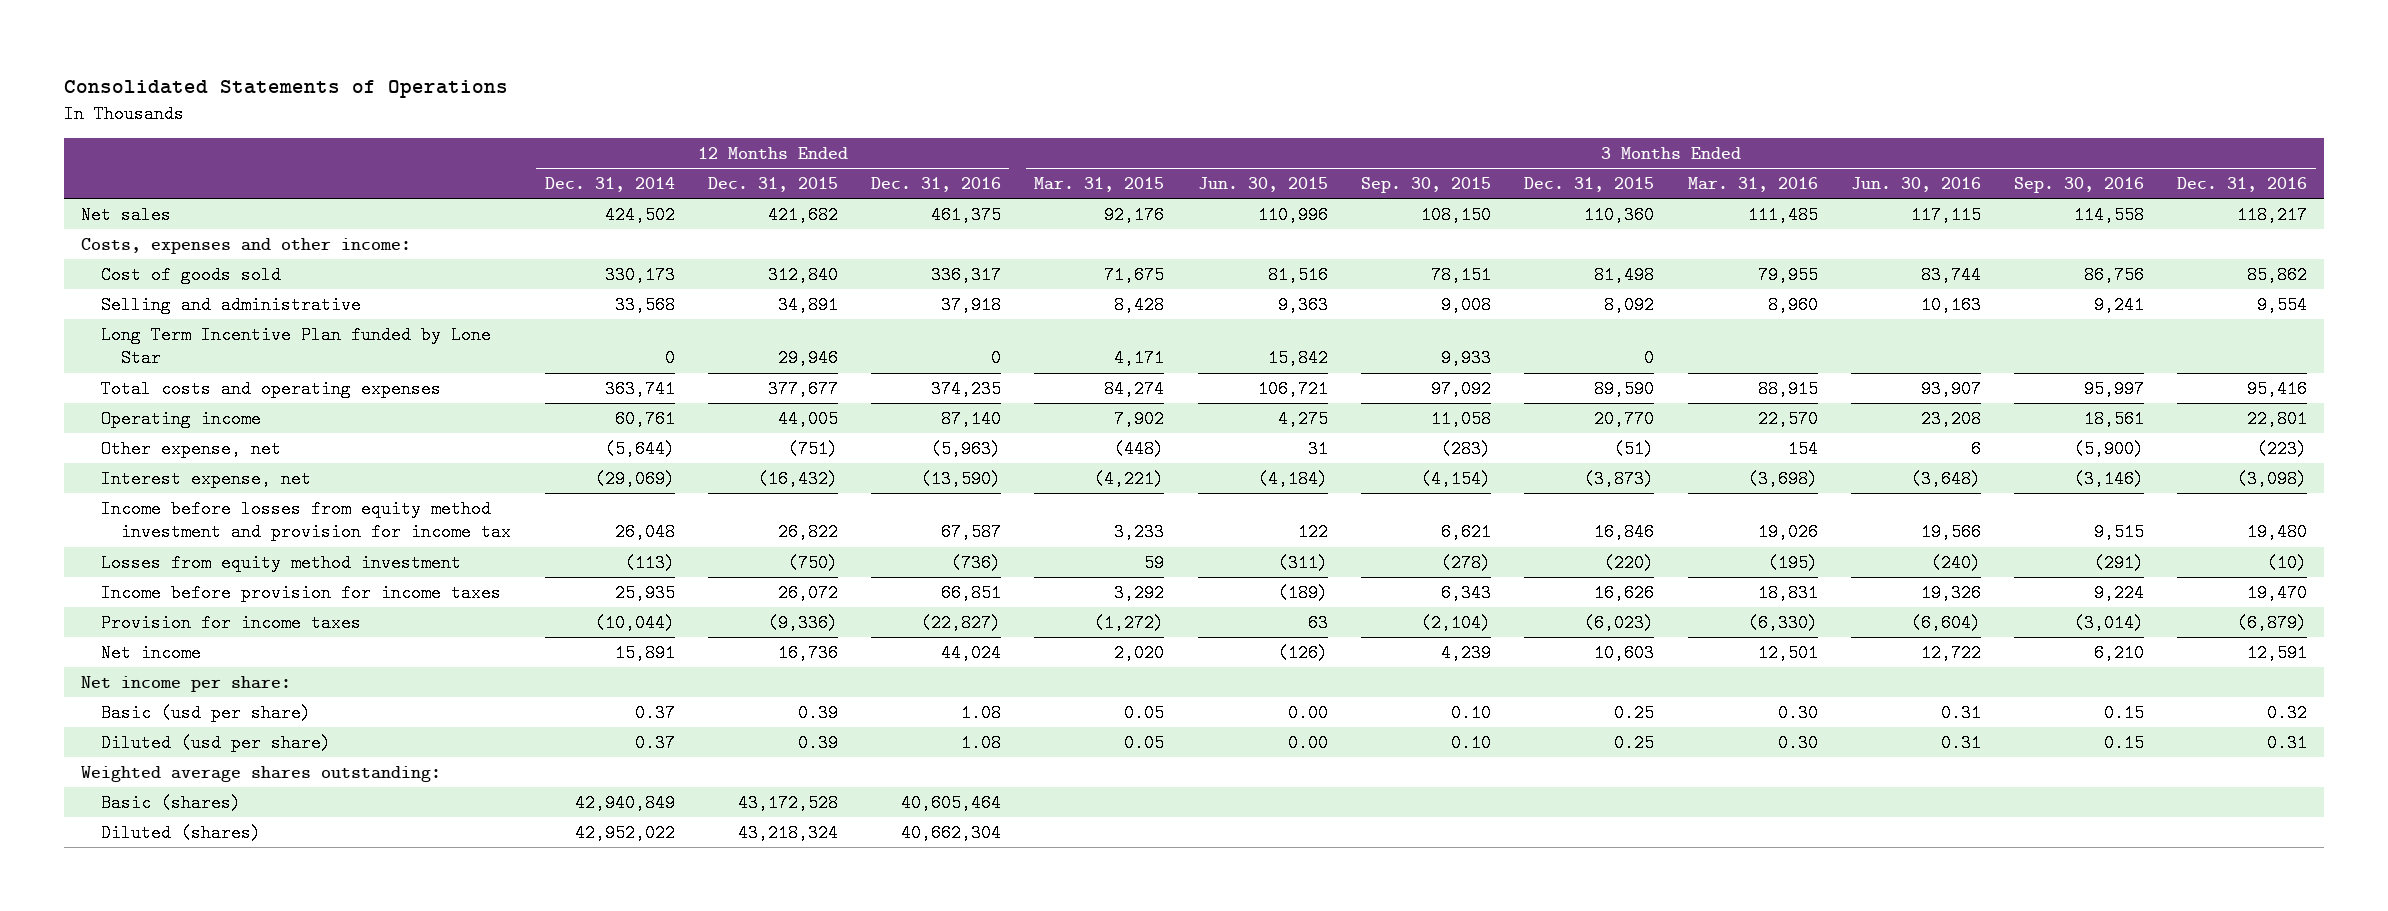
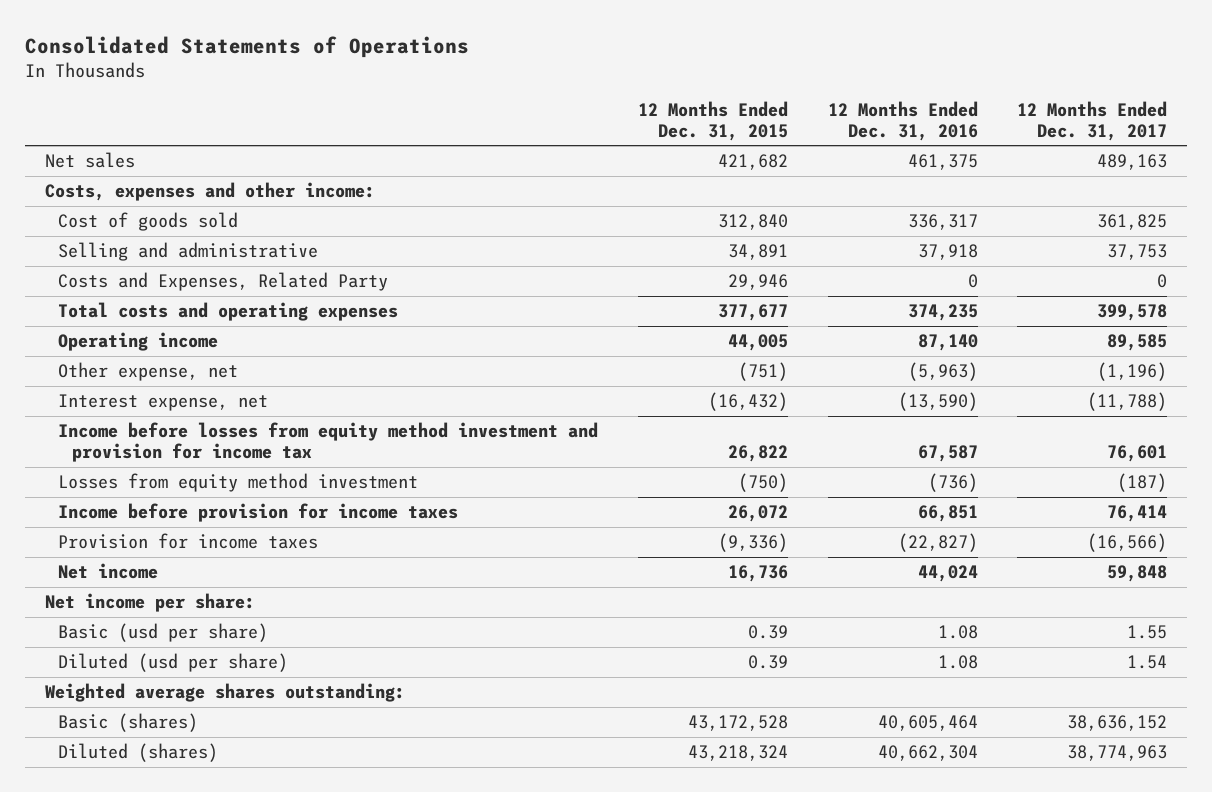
- | 12 Months Ended Dec. 31, 2014 | 12 Months Ended Dec. 31, 2015 | 12 Months Ended Dec. 31, 2016 | 3 Months Ended Mar. 31, 2015 | 3 Months Ended Jun. 30, 2015 | 3 Months Ended Sep. 30, 2015 | 3 Months Ended Dec. 31, 2015 | 3 Months Ended Mar. 31, 2016 | 3 Months Ended Jun. 30, 2016 | 3 Months Ended Sep. 30, 2016 | 3 Months Ended Dec. 31, 2016
+ | 12 Months Ended Dec. 31, 2015 | 12 Months Ended Dec. 31, 2016 | 12 Months Ended Dec. 31, 2017
- Long Term Incentive Plan funded by Lone Star | 0 | 29,946 | 0 | 4,171 | 15,842 | 9,933 | 0 | | | |
+ Costs and Expenses, Related Party | 29,946 | 0 | 0

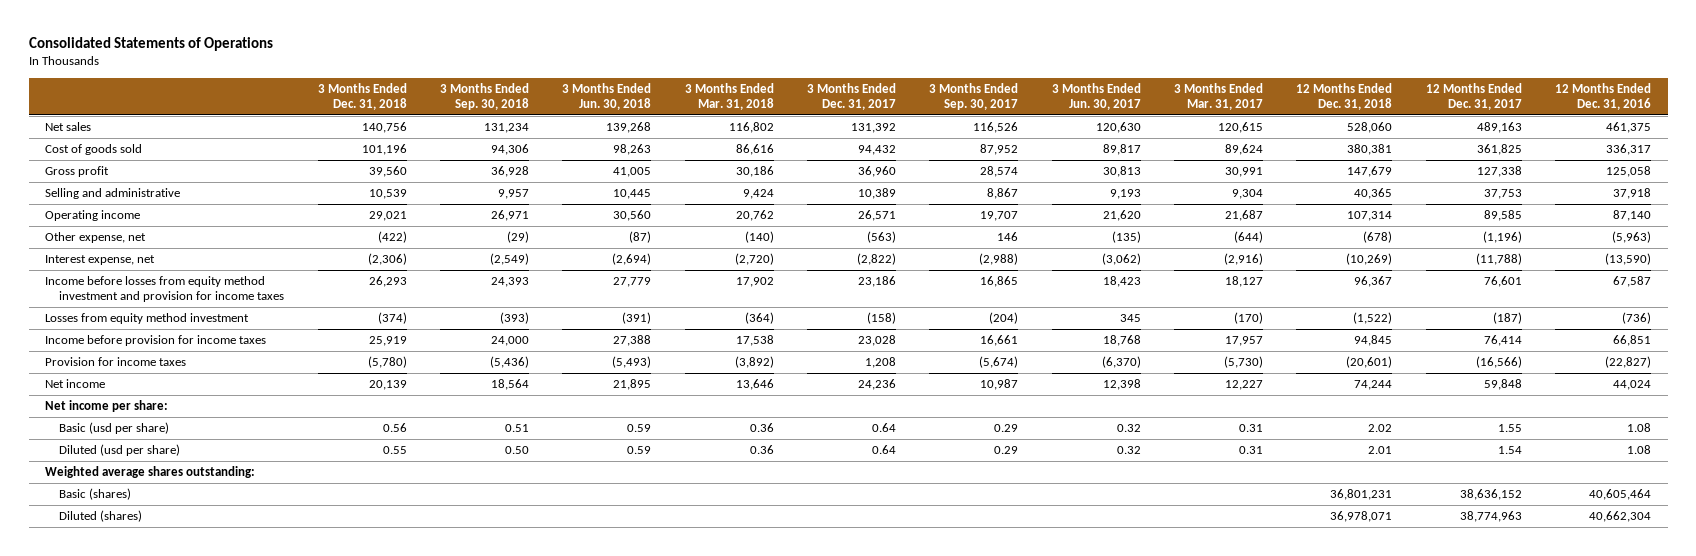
- | 12 Months Ended Dec. 31, 2015 | 12 Months Ended Dec. 31, 2016 | 12 Months Ended Dec. 31, 2017
+ | 3 Months Ended Dec. 31, 2018 | 3 Months Ended Sep. 30, 2018 | 3 Months Ended Jun. 30, 2018 | 3 Months Ended Mar. 31, 2018 | 3 Months Ended Dec. 31, 2017 | 3 Months Ended Sep. 30, 2017 | 3 Months Ended Jun. 30, 2017 | 3 Months Ended Mar. 31, 2017 | 12 Months Ended Dec. 31, 2018 | 12 Months Ended Dec. 31, 2017 | 12 Months Ended Dec. 31, 2016
- Costs, expenses and other income:
+ Gross profit | 39,560 | 36,928 | 41,005 | 30,186 | 36,960 | 28,574 | 30,813 | 30,991 | 147,679 | 127,338 | 125,058
- Costs and Expenses, Related Party | 29,946 | 0 | 0
- Total costs and operating expenses | 377,677 | 374,235 | 399,578
- Income before losses from equity method investment and provision for income tax | 26,822 | 67,587 | 76,601
+ Income before losses from equity method investment and provision for income taxes | 26,293 | 24,393 | 27,779 | 17,902 | 23,186 | 16,865 | 18,423 | 18,127 | 96,367 | 76,601 | 67,587

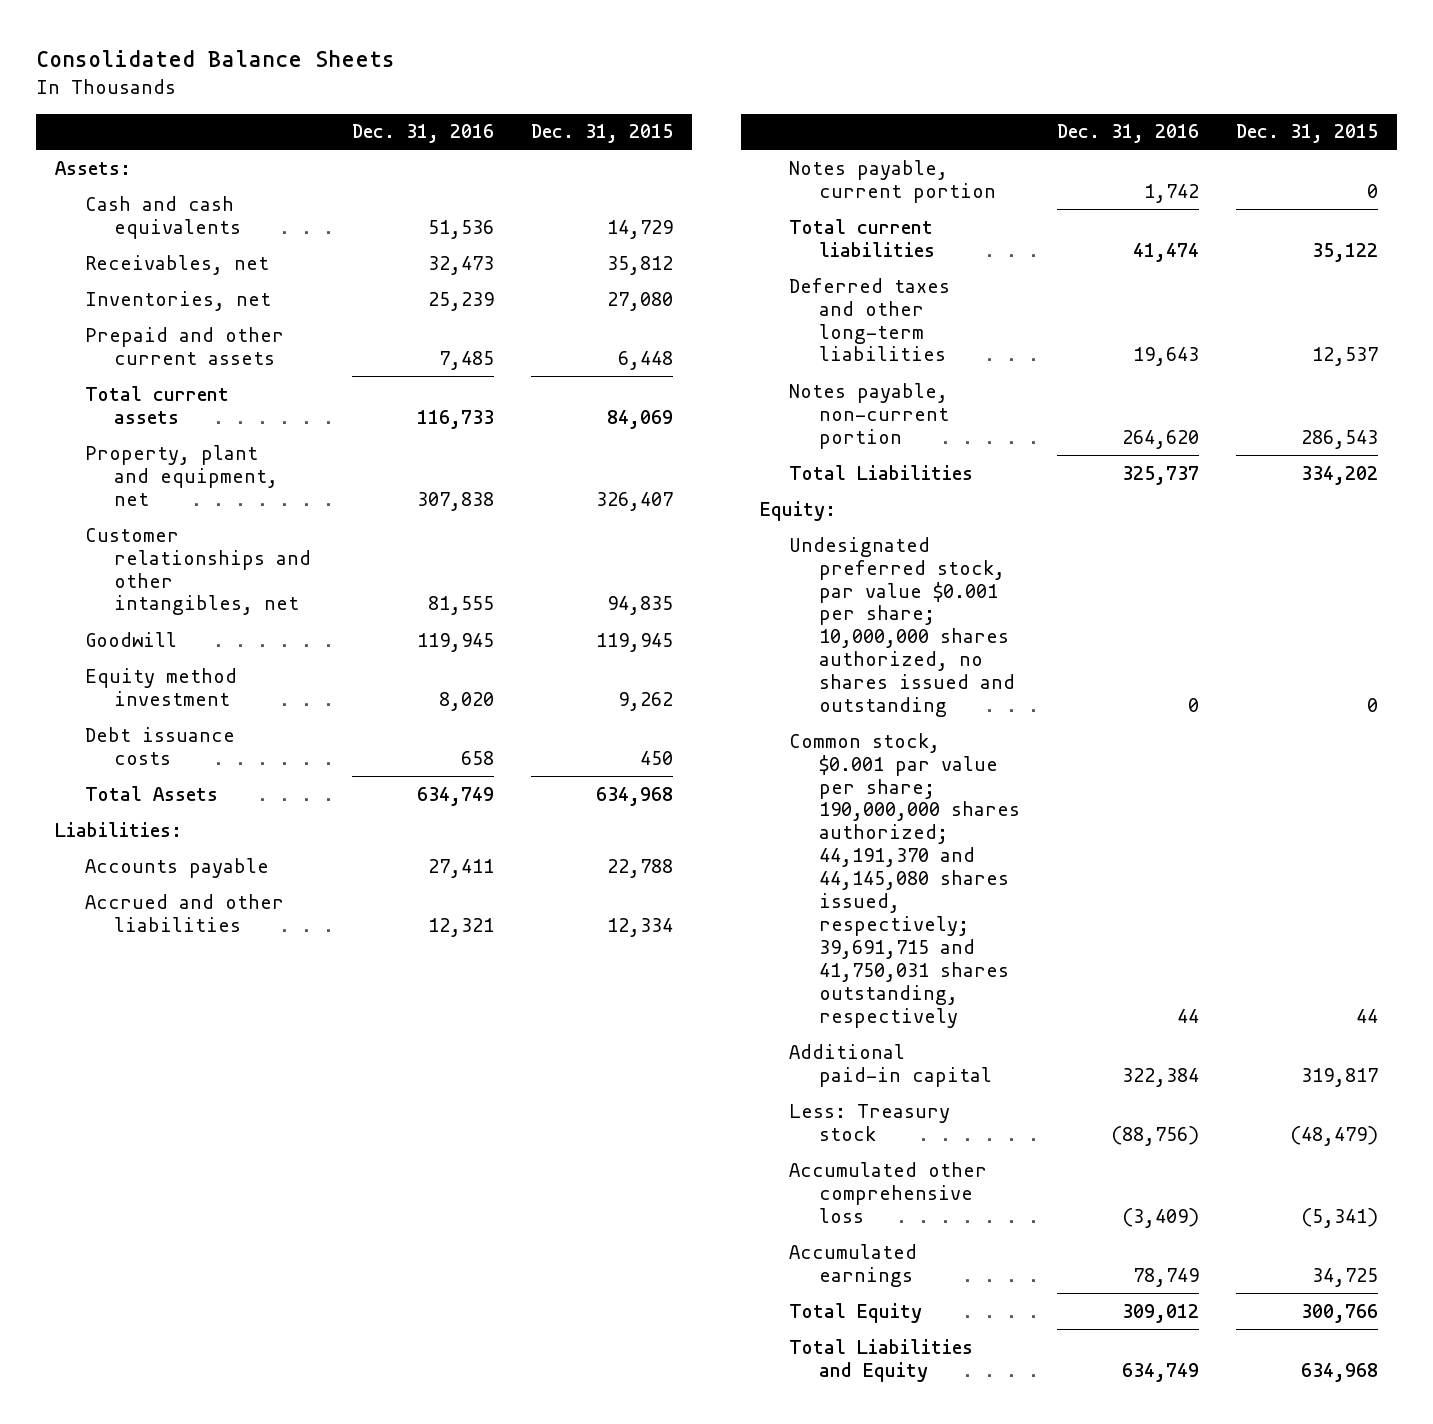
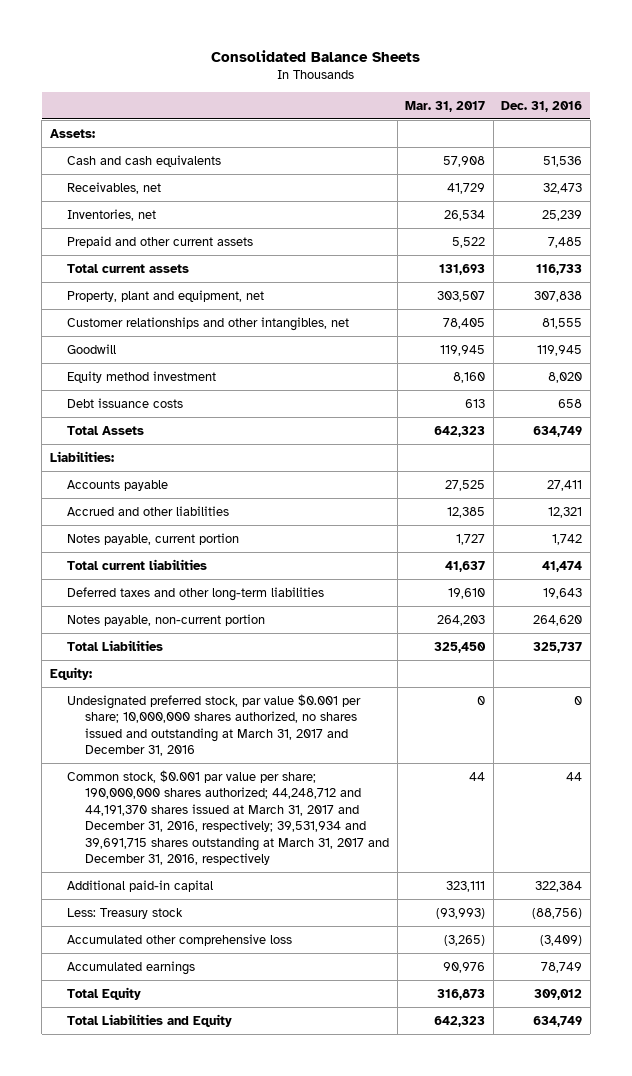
- | Dec. 31, 2016 | Dec. 31, 2015
+ | Mar. 31, 2017 | Dec. 31, 2016
- Undesignated preferred stock, par value $0.001 per share; 10,000,000 shares authorized, no shares issued and outstanding | 0 | 0
- Common stock, $0.001 par value per share; 190,000,000 shares authorized; 44,191,370 and 44,145,080 shares issued, respectively; 39,691,715 and 41,750,031 shares outstanding, respectively | 44 | 44
+ Undesignated preferred stock, par value $0.001 per share; 10,000,000 shares authorized, no shares issued and outstanding at March 31, 2017 and December 31, 2016 | 0 | 0
+ Common stock, $0.001 par value per share; 190,000,000 shares authorized; 44,248,712 and 44,191,370 shares issued at March 31, 2017 and December 31, 2016, respectively; 39,531,934 and 39,691,715 shares outstanding at March 31, 2017 and December 31, 2016, respectively | 44 | 44

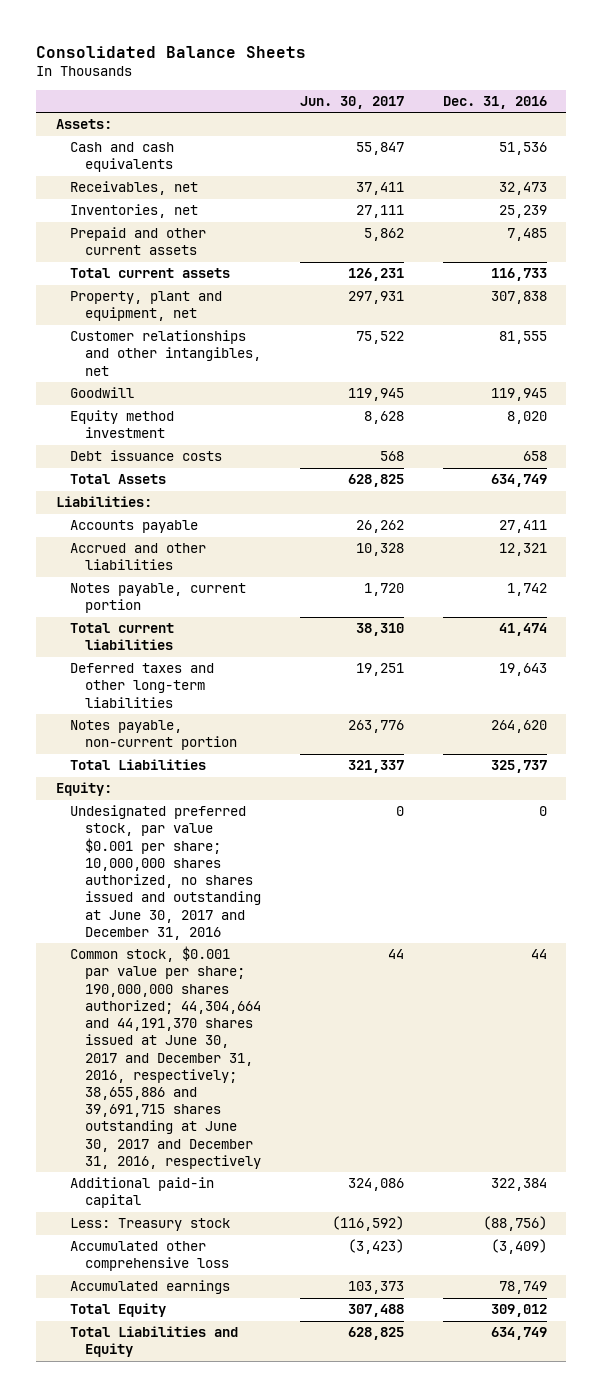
- | Mar. 31, 2017 | Dec. 31, 2016
+ | Jun. 30, 2017 | Dec. 31, 2016
- Undesignated preferred stock, par value $0.001 per share; 10,000,000 shares authorized, no shares issued and outstanding at March 31, 2017 and December 31, 2016 | 0 | 0
- Common stock, $0.001 par value per share; 190,000,000 shares authorized; 44,248,712 and 44,191,370 shares issued at March 31, 2017 and December 31, 2016, respectively; 39,531,934 and 39,691,715 shares outstanding at March 31, 2017 and December 31, 2016, respectively | 44 | 44
+ Undesignated preferred stock, par value $0.001 per share; 10,000,000 shares authorized, no shares issued and outstanding at June 30, 2017 and December 31, 2016 | 0 | 0
+ Common stock, $0.001 par value per share; 190,000,000 shares authorized; 44,304,664 and 44,191,370 shares issued at June 30, 2017 and December 31, 2016, respectively; 38,655,886 and 39,691,715 shares outstanding at June 30, 2017 and December 31, 2016, respectively | 44 | 44

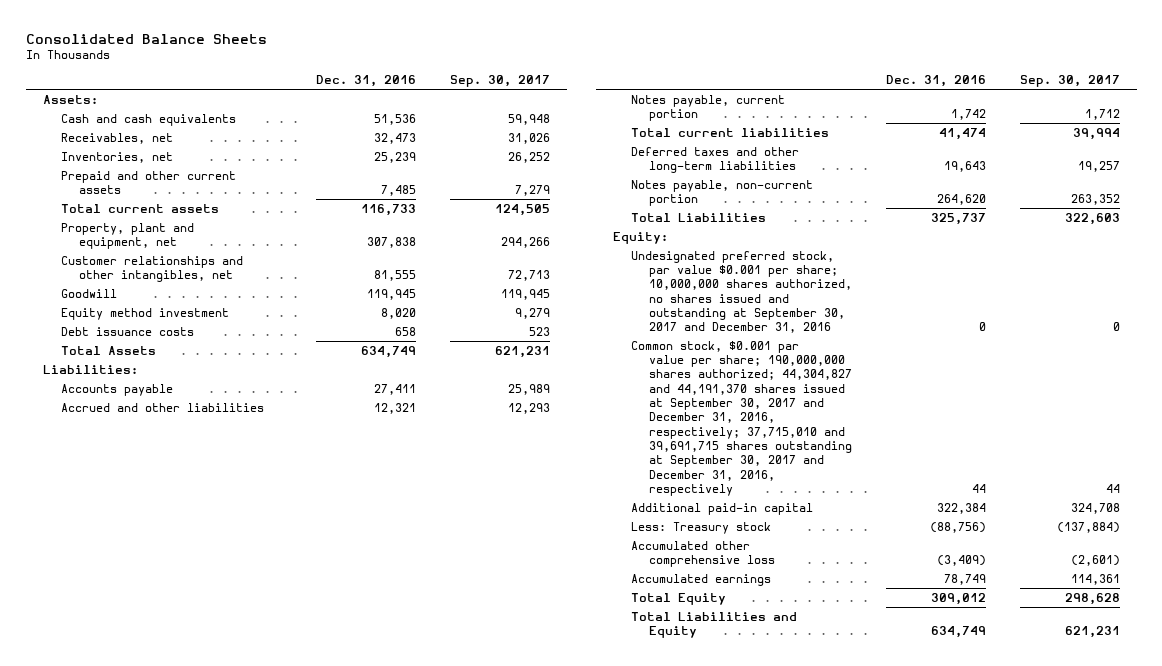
- | Jun. 30, 2017 | Dec. 31, 2016
+ | Dec. 31, 2016 | Sep. 30, 2017
- Undesignated preferred stock, par value $0.001 per share; 10,000,000 shares authorized, no shares issued and outstanding at June 30, 2017 and December 31, 2016 | 0 | 0
- Common stock, $0.001 par value per share; 190,000,000 shares authorized; 44,304,664 and 44,191,370 shares issued at June 30, 2017 and December 31, 2016, respectively; 38,655,886 and 39,691,715 shares outstanding at June 30, 2017 and December 31, 2016, respectively | 44 | 44
+ Undesignated preferred stock, par value $0.001 per share; 10,000,000 shares authorized, no shares issued and outstanding at September 30, 2017 and December 31, 2016 | 0 | 0
+ Common stock, $0.001 par value per share; 190,000,000 shares authorized; 44,304,827 and 44,191,370 shares issued at September 30, 2017 and December 31, 2016, respectively; 37,715,010 and 39,691,715 shares outstanding at September 30, 2017 and December 31, 2016, respectively | 44 | 44

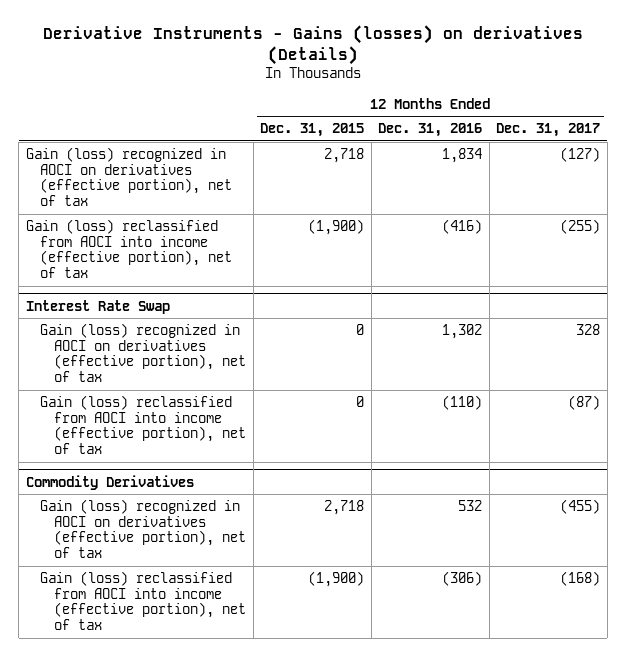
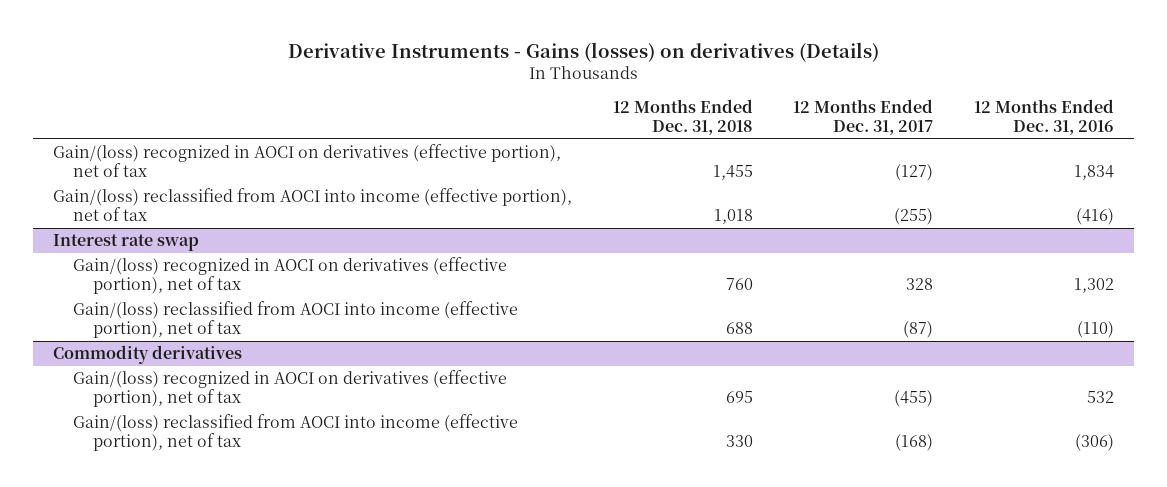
- | 12 Months Ended Dec. 31, 2015 | 12 Months Ended Dec. 31, 2016 | 12 Months Ended Dec. 31, 2017
+ | 12 Months Ended Dec. 31, 2018 | 12 Months Ended Dec. 31, 2017 | 12 Months Ended Dec. 31, 2016
- Gain (loss) recognized in AOCI on derivatives (effective portion), net of tax | 2,718 | 1,834 | (127)
- Gain (loss) reclassified from AOCI into income (effective portion), net of tax | (1,900) | (416) | (255)
- Interest Rate Swap
- Gain (loss) recognized in AOCI on derivatives (effective portion), net of tax | 0 | 1,302 | 328
- Gain (loss) reclassified from AOCI into income (effective portion), net of tax | 0 | (110) | (87)
- Commodity Derivatives
- Gain (loss) recognized in AOCI on derivatives (effective portion), net of tax | 2,718 | 532 | (455)
- Gain (loss) reclassified from AOCI into income (effective portion), net of tax | (1,900) | (306) | (168)
+ Gain/(loss) recognized in AOCI on derivatives (effective portion), net of tax | 1,455 | (127) | 1,834
+ Gain/(loss) reclassified from AOCI into income (effective portion), net of tax | 1,018 | (255) | (416)
+ Interest rate swap
+ Gain/(loss) recognized in AOCI on derivatives (effective portion), net of tax | 760 | 328 | 1,302
+ Gain/(loss) reclassified from AOCI into income (effective portion), net of tax | 688 | (87) | (110)
+ Commodity derivatives
+ Gain/(loss) recognized in AOCI on derivatives (effective portion), net of tax | 695 | (455) | 532
+ Gain/(loss) reclassified from AOCI into income (effective portion), net of tax | 330 | (168) | (306)

